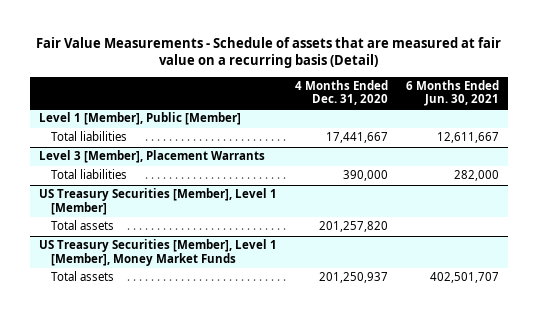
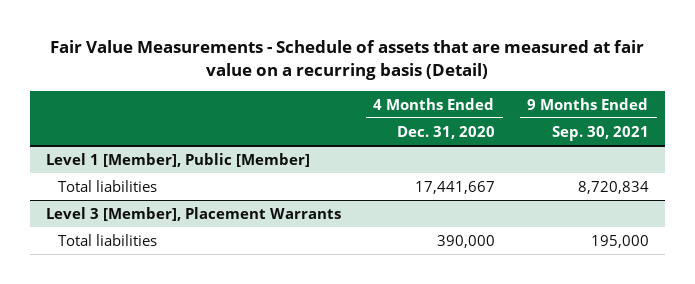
- | 4 Months Ended Dec. 31, 2020 | 6 Months Ended Jun. 30, 2021
+ | 4 Months Ended Dec. 31, 2020 | 9 Months Ended Sep. 30, 2021
- US Treasury Securities [Member], Level 1 [Member]
- Total assets | 201,257,820 |
- US Treasury Securities [Member], Level 1 [Member], Money Market Funds
- Total assets | 201,250,937 | 402,501,707

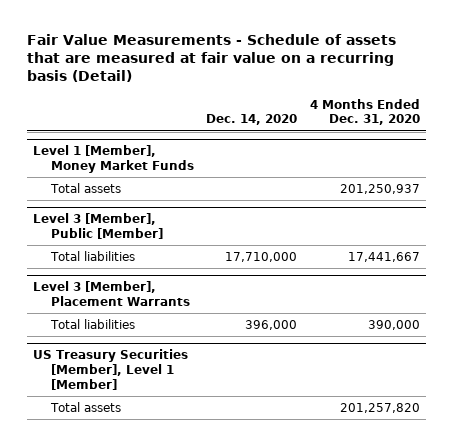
- | 4 Months Ended Dec. 31, 2020 | 9 Months Ended Sep. 30, 2021
+ | Dec. 14, 2020 | 4 Months Ended Dec. 31, 2020
- Level 1 [Member], Public [Member]
+ Level 1 [Member], Money Market Funds
+ Total assets | | 201,250,937
+ Level 3 [Member], Public [Member]
+ US Treasury Securities [Member], Level 1 [Member]
+ Total assets | | 201,257,820

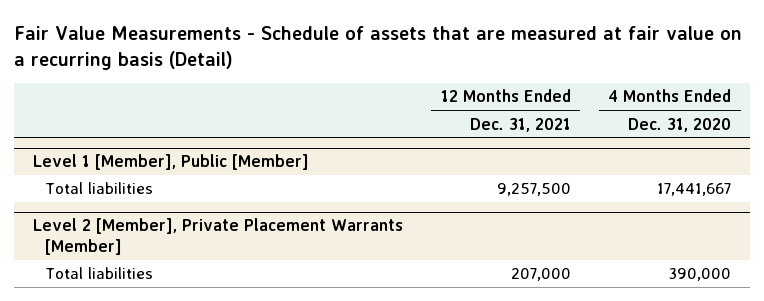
- | Dec. 14, 2020 | 4 Months Ended Dec. 31, 2020
+ | 12 Months Ended Dec. 31, 2021 | 4 Months Ended Dec. 31, 2020
- Level 1 [Member], Money Market Funds
- Total assets | | 201,250,937
- Level 3 [Member], Public [Member]
+ Level 1 [Member], Public [Member]
- Level 3 [Member], Placement Warrants
+ Level 2 [Member], Private Placement Warrants [Member]
- US Treasury Securities [Member], Level 1 [Member]
- Total assets | | 201,257,820

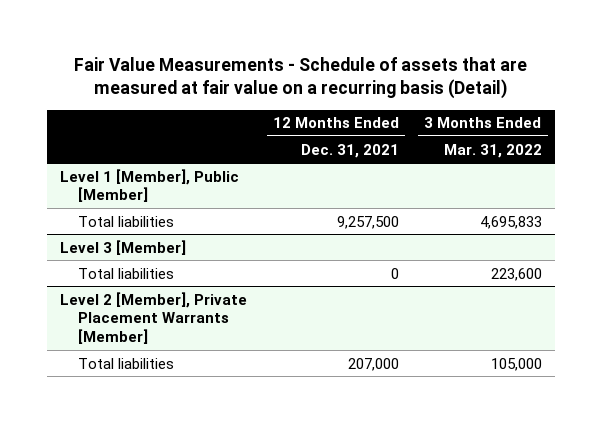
- | 12 Months Ended Dec. 31, 2021 | 4 Months Ended Dec. 31, 2020
+ | 12 Months Ended Dec. 31, 2021 | 3 Months Ended Mar. 31, 2022
+ Level 3 [Member]
+ Total liabilities | 0 | 223,600

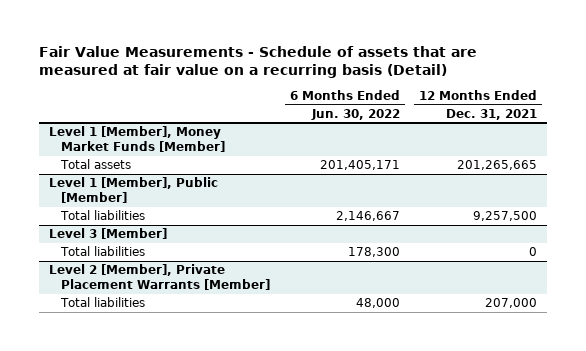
- | 12 Months Ended Dec. 31, 2021 | 3 Months Ended Mar. 31, 2022
+ | 6 Months Ended Jun. 30, 2022 | 12 Months Ended Dec. 31, 2021
+ Level 1 [Member], Money Market Funds [Member]
+ Total assets | 201,405,171 | 201,265,665

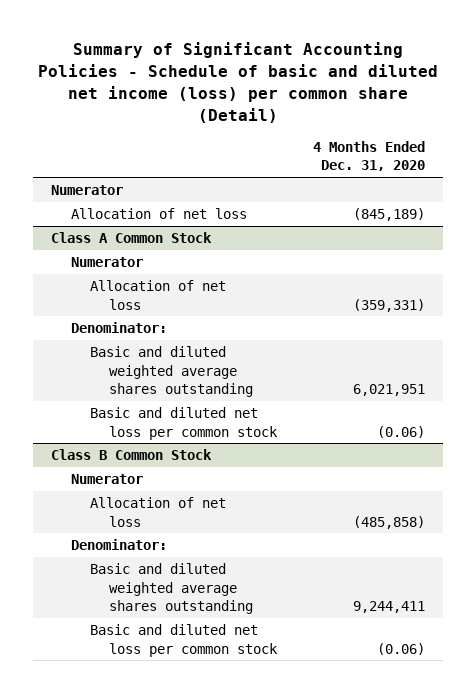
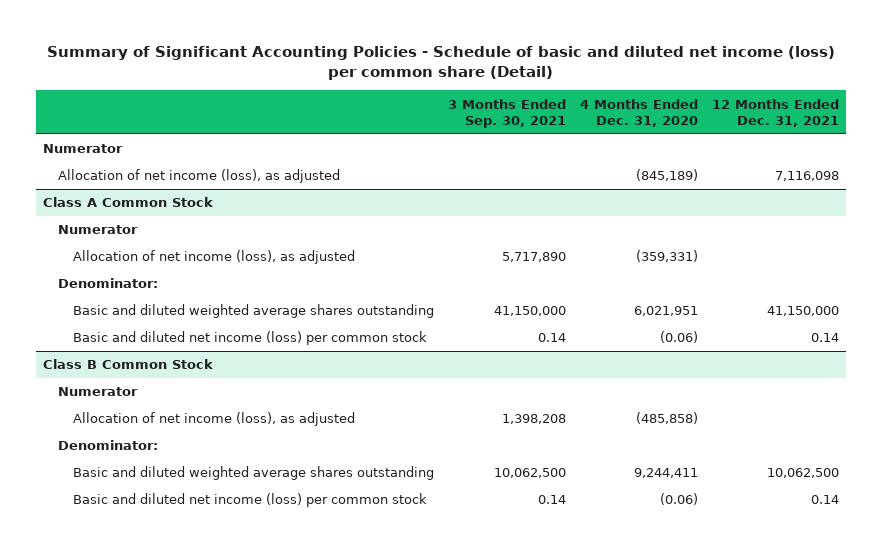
- | 4 Months Ended Dec. 31, 2020
+ | 3 Months Ended Sep. 30, 2021 | 4 Months Ended Dec. 31, 2020 | 12 Months Ended Dec. 31, 2021
- Allocation of net loss | (845,189)
+ Allocation of net income (loss), as adjusted | | (845,189) | 7,116,098
@ Class A Common Stock
- Allocation of net loss | (359,331)
+ Allocation of net income (loss), as adjusted | 5,717,890 | (359,331) |
- Basic and diluted net loss per common stock | (0.06)
+ Basic and diluted net income (loss) per common stock | 0.14 | (0.06) | 0.14
@ Class B Common Stock
- Allocation of net loss | (485,858)
+ Allocation of net income (loss), as adjusted | 1,398,208 | (485,858) |
- Basic and diluted net loss per common stock | (0.06)
+ Basic and diluted net income (loss) per common stock | 0.14 | (0.06) | 0.14

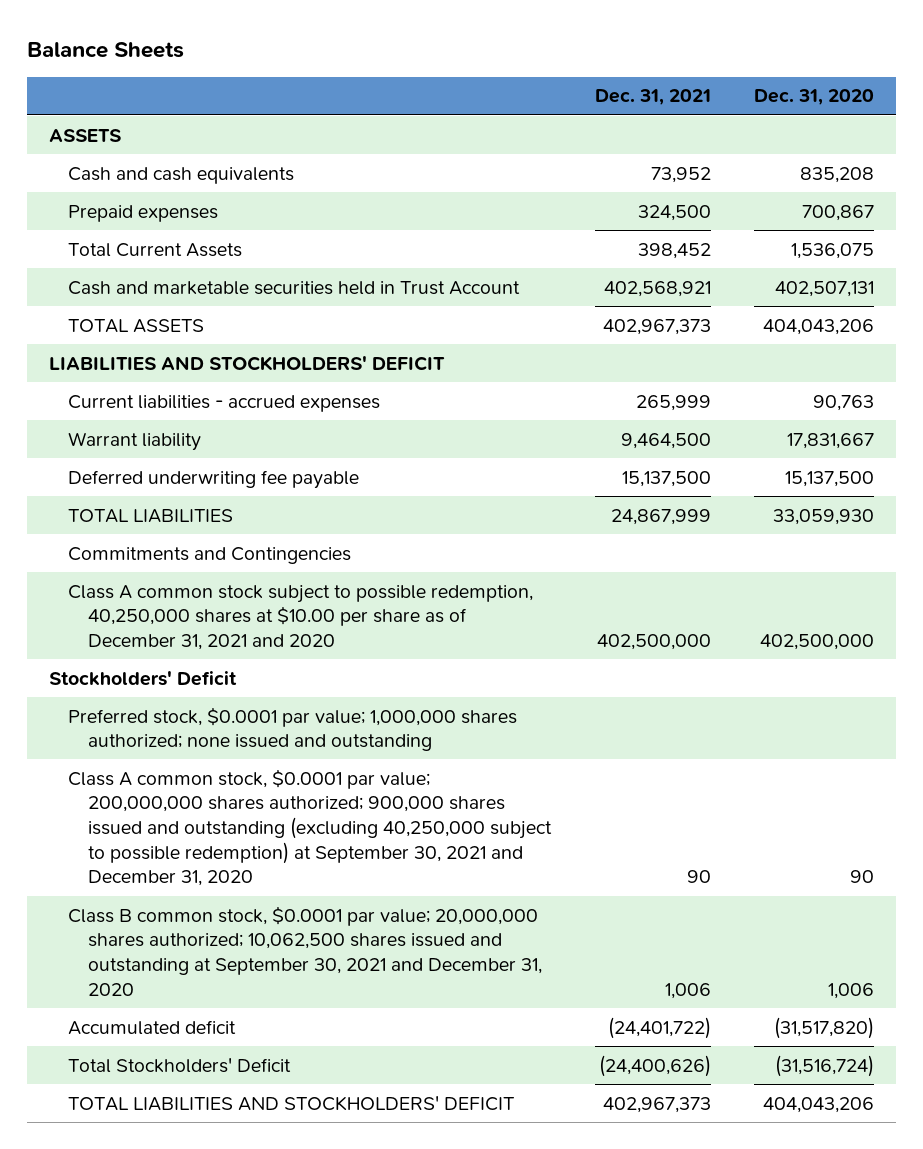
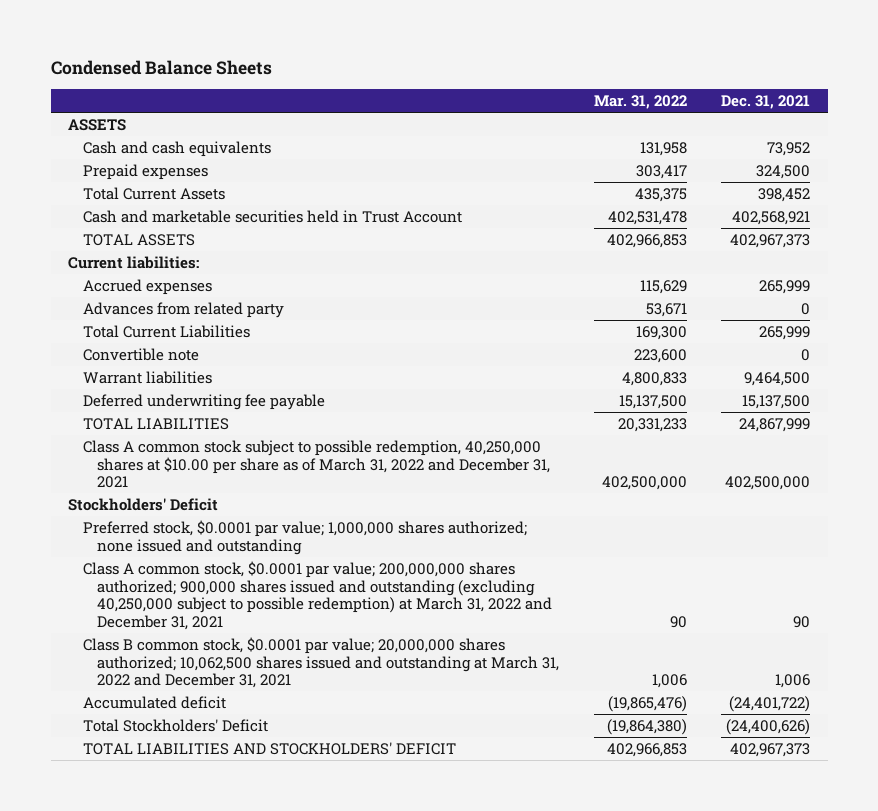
- Balance Sheets
+ Condensed Balance Sheets
- | Dec. 31, 2021 | Dec. 31, 2020
+ | Mar. 31, 2022 | Dec. 31, 2021
- LIABILITIES AND STOCKHOLDERS' DEFICIT
- Current liabilities - accrued expenses | 265,999 | 90,763
- Warrant liability | 9,464,500 | 17,831,667
+ Current liabilities:
+ Accrued expenses | 115,629 | 265,999
+ Advances from related party | 53,671 | 0
+ Total Current Liabilities | 169,300 | 265,999
+ Convertible note | 223,600 | 0
+ Warrant liabilities | 4,800,833 | 9,464,500
- Commitments and Contingencies
- Class A common stock subject to possible redemption, 40,250,000 shares at $10.00 per share as of December 31, 2021 and 2020 | 402,500,000 | 402,500,000
+ Class A common stock subject to possible redemption, 40,250,000 shares at $10.00 per share as of March 31, 2022 and December 31, 2021 | 402,500,000 | 402,500,000
- Class A common stock, $0.0001 par value; 200,000,000 shares authorized; 900,000 shares issued and outstanding (excluding 40,250,000 subject to possible redemption) at September 30, 2021 and December 31, 2020 | 90 | 90
- Class B common stock, $0.0001 par value; 20,000,000 shares authorized; 10,062,500 shares issued and outstanding at September 30, 2021 and December 31, 2020 | 1,006 | 1,006
+ Class A common stock, $0.0001 par value; 200,000,000 shares authorized; 900,000 shares issued and outstanding (excluding 40,250,000 subject to possible redemption) at March 31, 2022 and December 31, 2021 | 90 | 90
+ Class B common stock, $0.0001 par value; 20,000,000 shares authorized; 10,062,500 shares issued and outstanding at March 31, 2022 and December 31, 2021 | 1,006 | 1,006

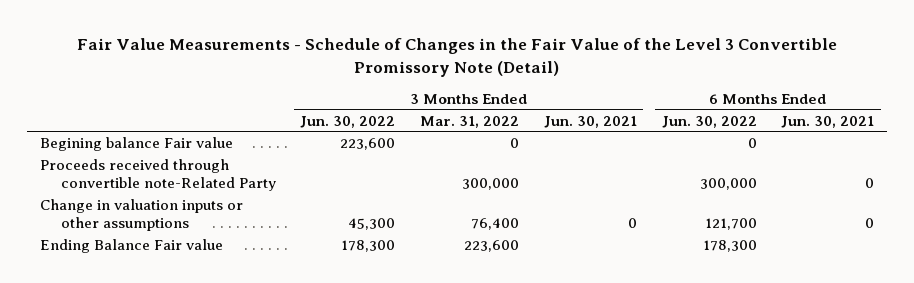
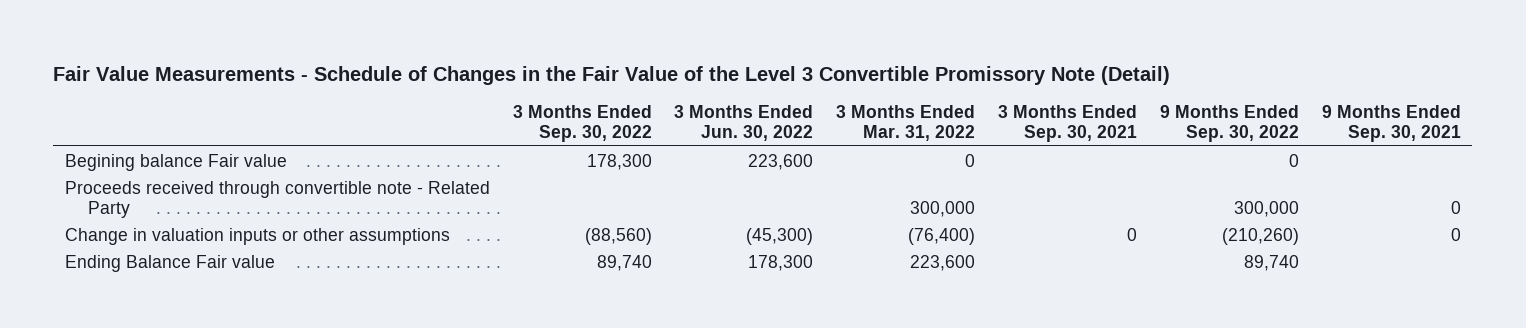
- | 3 Months Ended Jun. 30, 2022 | 3 Months Ended Mar. 31, 2022 | 3 Months Ended Jun. 30, 2021 | 6 Months Ended Jun. 30, 2022 | 6 Months Ended Jun. 30, 2021
+ | 3 Months Ended Sep. 30, 2022 | 3 Months Ended Jun. 30, 2022 | 3 Months Ended Mar. 31, 2022 | 3 Months Ended Sep. 30, 2021 | 9 Months Ended Sep. 30, 2022 | 9 Months Ended Sep. 30, 2021
- Proceeds received through convertible note-Related Party | | 300,000 | | 300,000 | 0
- Change in valuation inputs or other assumptions | 45,300 | 76,400 | 0 | 121,700 | 0
+ Proceeds received through convertible note - Related Party | | | 300,000 | | 300,000 | 0
+ Change in valuation inputs or other assumptions | (88,560) | (45,300) | (76,400) | 0 | (210,260) | 0

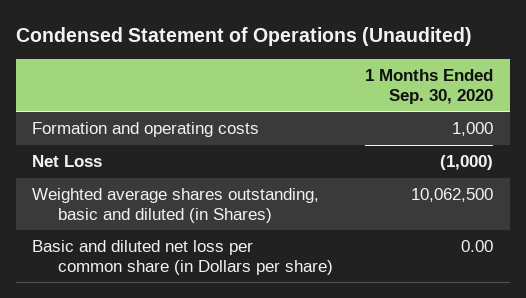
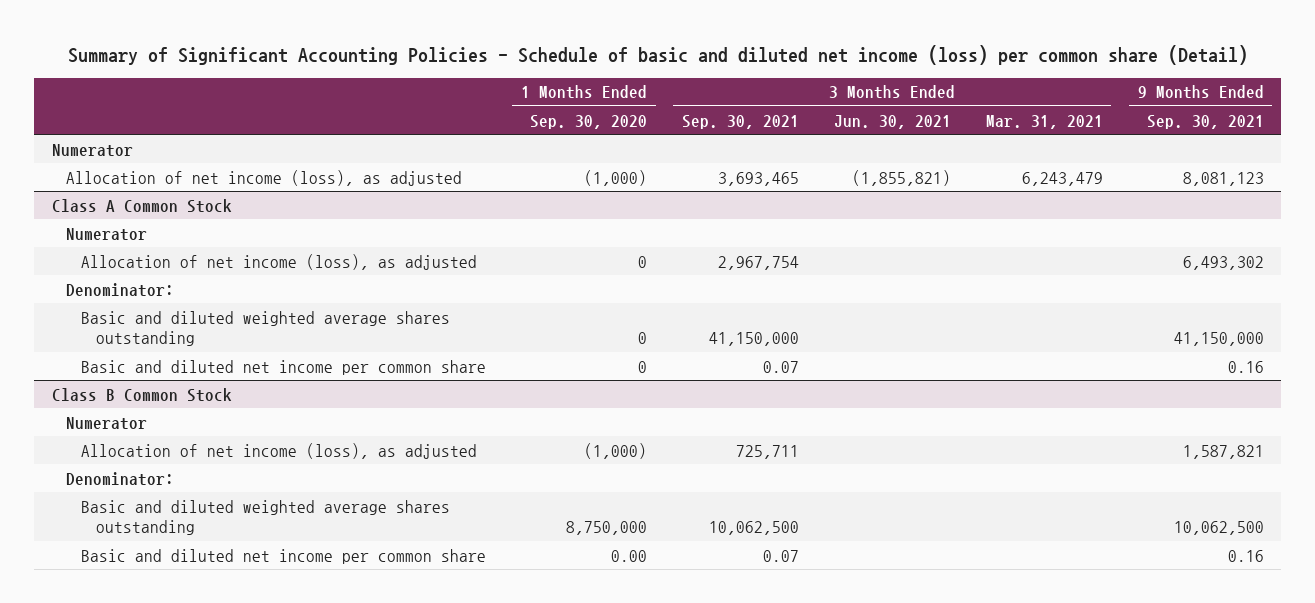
- Condensed Statement of Operations (Unaudited)
+ Summary of Significant Accounting Policies - Schedule of basic and diluted net income (loss) per common share (Detail)
- | 1 Months Ended Sep. 30, 2020
+ | 1 Months Ended Sep. 30, 2020 | 3 Months Ended Sep. 30, 2021 | 3 Months Ended Jun. 30, 2021 | 3 Months Ended Mar. 31, 2021 | 9 Months Ended Sep. 30, 2021
- Formation and operating costs | 1,000
- Net Loss | (1,000)
- Weighted average shares outstanding, basic and diluted (in Shares) | 10,062,500
- Basic and diluted net loss per common share (in Dollars per share) | 0.00
+ Numerator
+ Allocation of net income (loss), as adjusted | (1,000) | 3,693,465 | (1,855,821) | 6,243,479 | 8,081,123
+ Class A Common Stock
+ Numerator
+ Allocation of net income (loss), as adjusted | 0 | 2,967,754 | | | 6,493,302
+ Denominator:
+ Basic and diluted weighted average shares outstanding | 0 | 41,150,000 | | | 41,150,000
+ Basic and diluted net income per common share | 0 | 0.07 | | | 0.16
+ Class B Common Stock
+ Numerator
+ Allocation of net income (loss), as adjusted | (1,000) | 725,711 | | | 1,587,821
+ Denominator:
+ Basic and diluted weighted average shares outstanding | 8,750,000 | 10,062,500 | | | 10,062,500
+ Basic and diluted net income per common share | 0.00 | 0.07 | | | 0.16

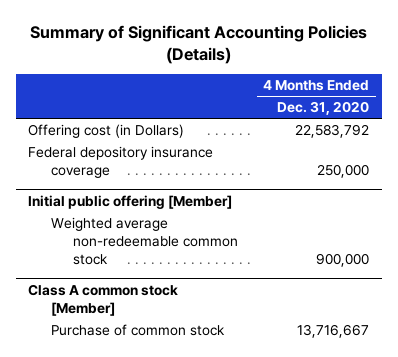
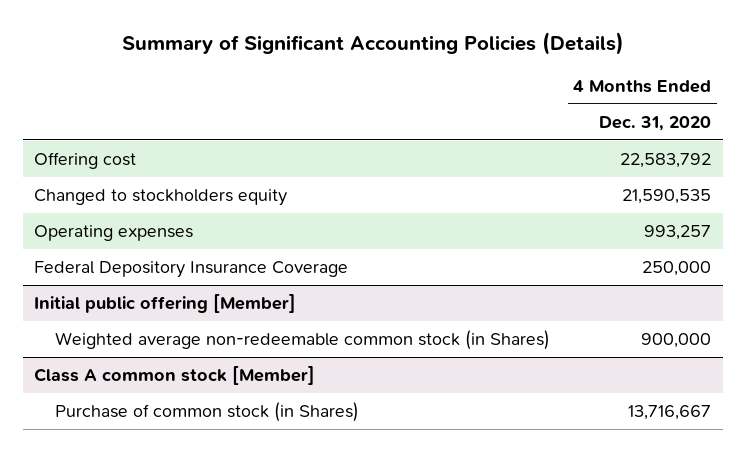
- Offering cost (in Dollars) | 22,583,792
- Federal depository insurance coverage | 250,000
+ Offering cost | 22,583,792
+ Changed to stockholders equity | 21,590,535
+ Operating expenses | 993,257
+ Federal Depository Insurance Coverage | 250,000
@ Initial public offering [Member]
- Weighted average non-redeemable common stock | 900,000
+ Weighted average non-redeemable common stock (in Shares) | 900,000
@ Class A common stock [Member]
- Purchase of common stock | 13,716,667
+ Purchase of common stock (in Shares) | 13,716,667

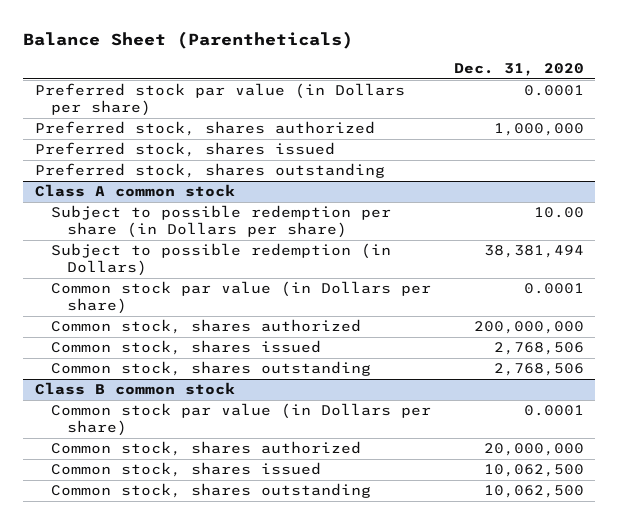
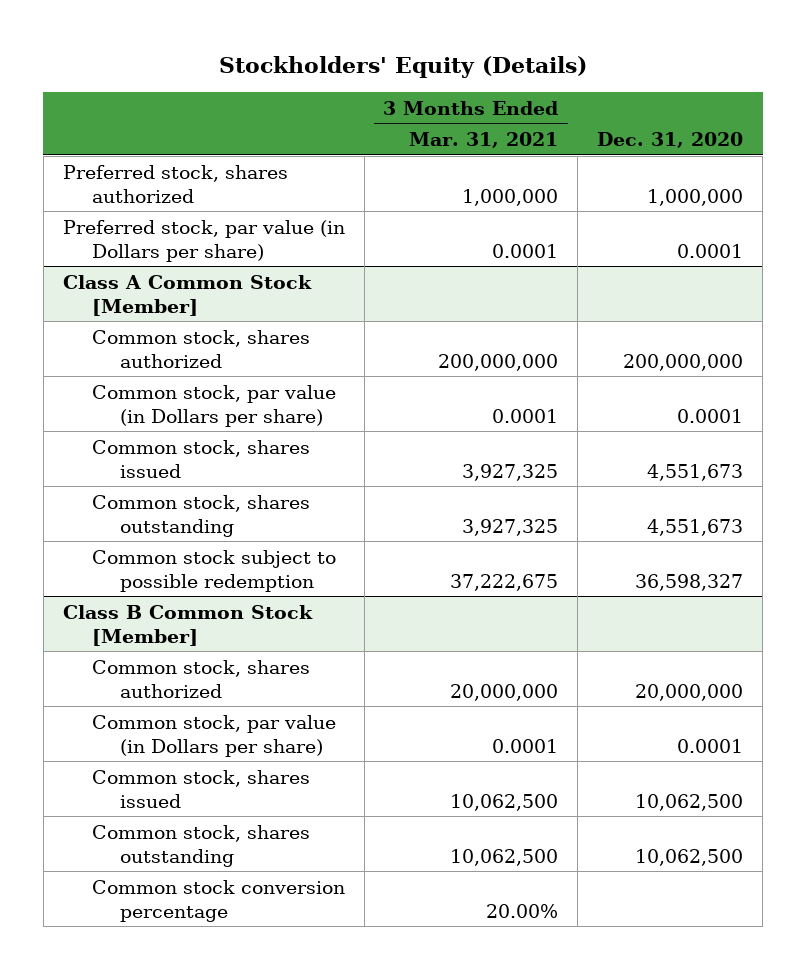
- Balance Sheet (Parentheticals)
+ Stockholders' Equity (Details)
- | Dec. 31, 2020
+ | 3 Months Ended Mar. 31, 2021 | Dec. 31, 2020
- Preferred stock par value (in Dollars per share) | 0.0001
- Preferred stock, shares issued
- Preferred stock, shares outstanding
- Class A common stock
- Subject to possible redemption per share (in Dollars per share) | 10.00
- Subject to possible redemption (in Dollars) | 38,381,494
- Common stock par value (in Dollars per share) | 0.0001
+ Preferred stock, par value (in Dollars per share) | 0.0001 | 0.0001
+ Class A Common Stock [Member]
- Common stock, shares issued | 2,768,506
- Common stock, shares outstanding | 2,768,506
- Class B common stock
- Common stock par value (in Dollars per share) | 0.0001
+ Common stock, par value (in Dollars per share) | 0.0001 | 0.0001
+ Common stock, shares issued | 3,927,325 | 4,551,673
+ Common stock, shares outstanding | 3,927,325 | 4,551,673
+ Common stock subject to possible redemption | 37,222,675 | 36,598,327
+ Class B Common Stock [Member]
+ Common stock, par value (in Dollars per share) | 0.0001 | 0.0001
+ Common stock conversion percentage | 20.00% |

